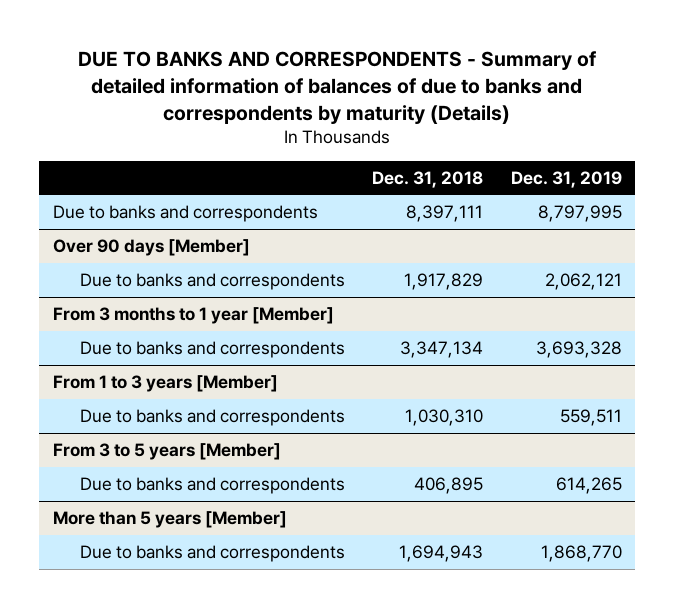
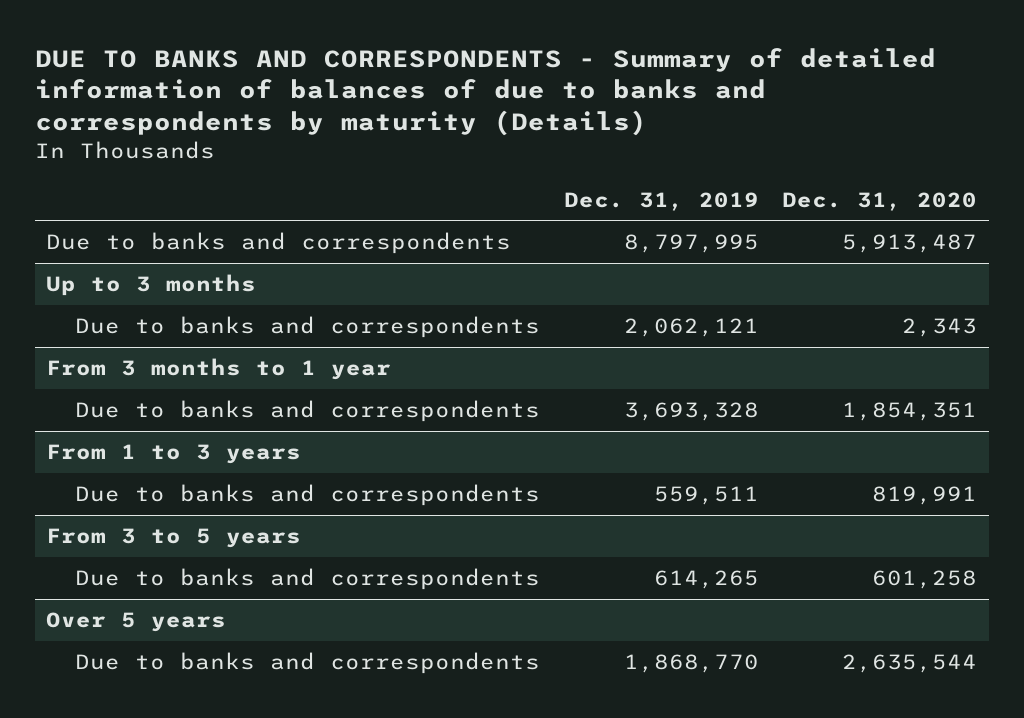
- | Dec. 31, 2018 | Dec. 31, 2019
+ | Dec. 31, 2019 | Dec. 31, 2020
- Over 90 days [Member]
+ Up to 3 months
- From 3 months to 1 year [Member]
+ From 3 months to 1 year
- From 1 to 3 years [Member]
+ From 1 to 3 years
- From 3 to 5 years [Member]
+ From 3 to 5 years
- More than 5 years [Member]
+ Over 5 years

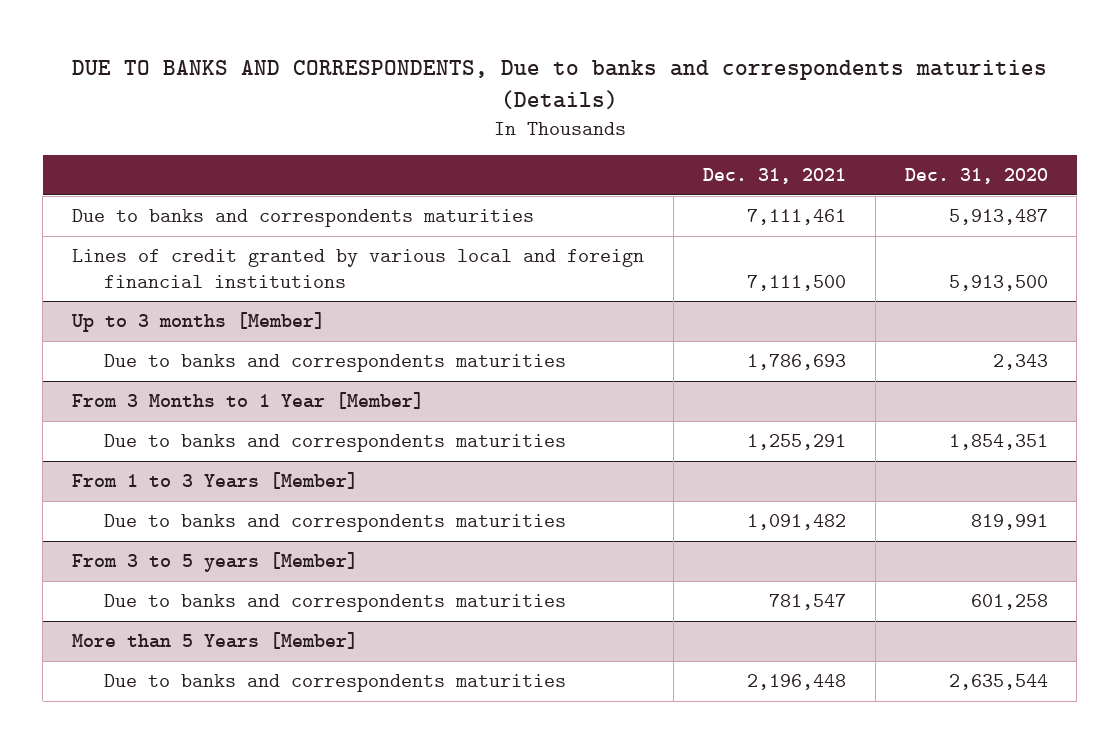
- DUE TO BANKS AND CORRESPONDENTS - Summary of detailed information of balances of due to banks and correspondents by maturity (Details)
+ DUE TO BANKS AND CORRESPONDENTS, Due to banks and correspondents maturities (Details)
- | Dec. 31, 2019 | Dec. 31, 2020
+ | Dec. 31, 2021 | Dec. 31, 2020
- Due to banks and correspondents | 8,797,995 | 5,913,487
- Up to 3 months
- Due to banks and correspondents | 2,062,121 | 2,343
- From 3 months to 1 year
- Due to banks and correspondents | 3,693,328 | 1,854,351
- From 1 to 3 years
- Due to banks and correspondents | 559,511 | 819,991
- From 3 to 5 years
- Due to banks and correspondents | 614,265 | 601,258
- Over 5 years
- Due to banks and correspondents | 1,868,770 | 2,635,544
+ Due to banks and correspondents maturities | 7,111,461 | 5,913,487
+ Lines of credit granted by various local and foreign financial institutions | 7,111,500 | 5,913,500
+ Up to 3 months [Member]
+ Due to banks and correspondents maturities | 1,786,693 | 2,343
+ From 3 Months to 1 Year [Member]
+ Due to banks and correspondents maturities | 1,255,291 | 1,854,351
+ From 1 to 3 Years [Member]
+ Due to banks and correspondents maturities | 1,091,482 | 819,991
+ From 3 to 5 years [Member]
+ Due to banks and correspondents maturities | 781,547 | 601,258
+ More than 5 Years [Member]
+ Due to banks and correspondents maturities | 2,196,448 | 2,635,544

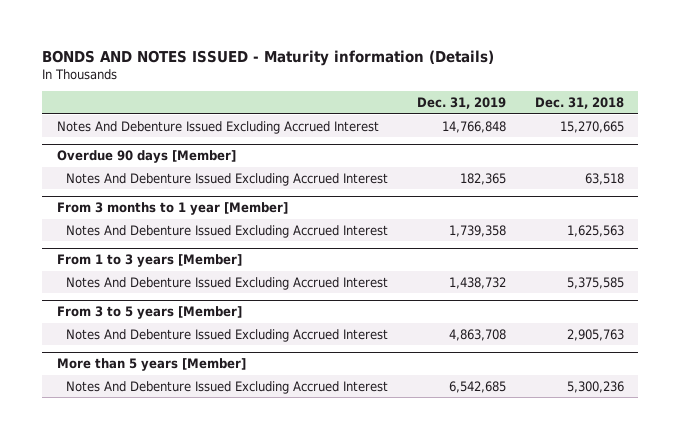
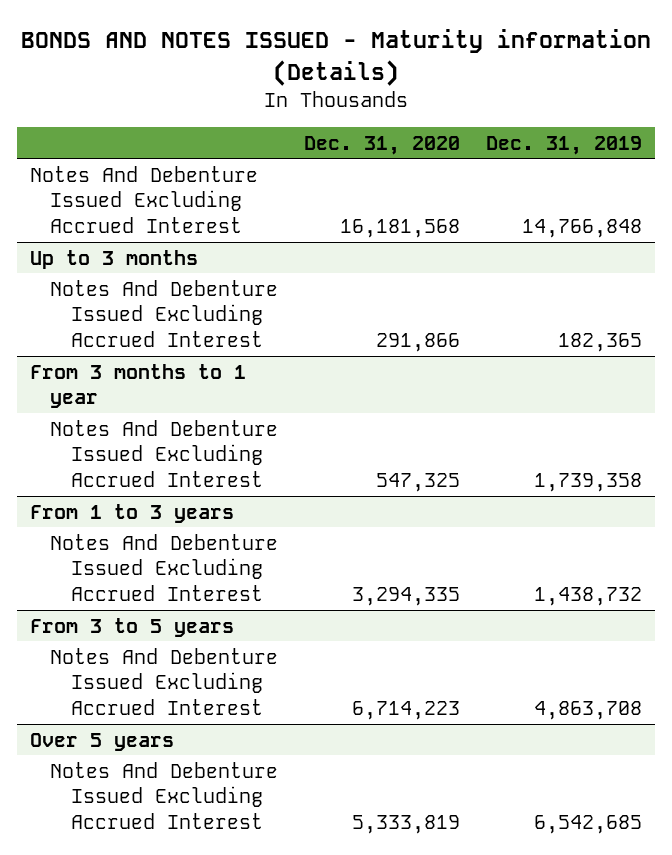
- | Dec. 31, 2019 | Dec. 31, 2018
+ | Dec. 31, 2020 | Dec. 31, 2019
- Overdue 90 days [Member]
+ Up to 3 months
- From 3 months to 1 year [Member]
+ From 3 months to 1 year
- From 1 to 3 years [Member]
+ From 1 to 3 years
- From 3 to 5 years [Member]
+ From 3 to 5 years
- More than 5 years [Member]
+ Over 5 years

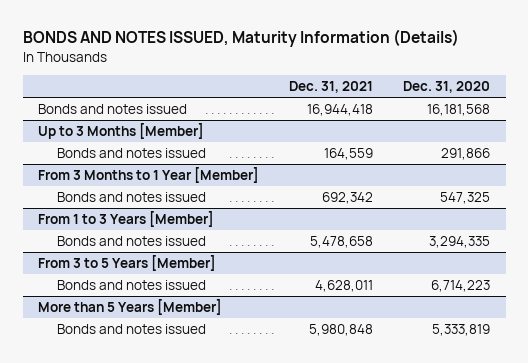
- BONDS AND NOTES ISSUED - Maturity information (Details)
+ BONDS AND NOTES ISSUED, Maturity Information (Details)
- | Dec. 31, 2020 | Dec. 31, 2019
+ | Dec. 31, 2021 | Dec. 31, 2020
- Notes And Debenture Issued Excluding Accrued Interest | 16,181,568 | 14,766,848
- Up to 3 months
- Notes And Debenture Issued Excluding Accrued Interest | 291,866 | 182,365
- From 3 months to 1 year
- Notes And Debenture Issued Excluding Accrued Interest | 547,325 | 1,739,358
- From 1 to 3 years
- Notes And Debenture Issued Excluding Accrued Interest | 3,294,335 | 1,438,732
- From 3 to 5 years
- Notes And Debenture Issued Excluding Accrued Interest | 6,714,223 | 4,863,708
- Over 5 years
- Notes And Debenture Issued Excluding Accrued Interest | 5,333,819 | 6,542,685
+ Bonds and notes issued | 16,944,418 | 16,181,568
+ Up to 3 Months [Member]
+ Bonds and notes issued | 164,559 | 291,866
+ From 3 Months to 1 Year [Member]
+ Bonds and notes issued | 692,342 | 547,325
+ From 1 to 3 Years [Member]
+ Bonds and notes issued | 5,478,658 | 3,294,335
+ From 3 to 5 Years [Member]
+ Bonds and notes issued | 4,628,011 | 6,714,223
+ More than 5 Years [Member]
+ Bonds and notes issued | 5,980,848 | 5,333,819

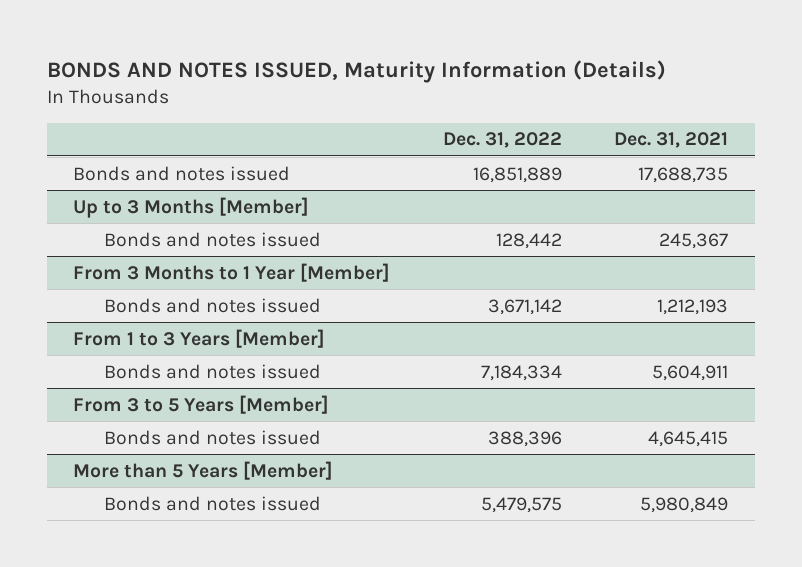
- | Dec. 31, 2021 | Dec. 31, 2020
+ | Dec. 31, 2022 | Dec. 31, 2021
- Bonds and notes issued | 16,944,418 | 16,181,568
+ Bonds and notes issued | 16,851,889 | 17,688,735
@ Up to 3 Months [Member]
- Bonds and notes issued | 164,559 | 291,866
+ Bonds and notes issued | 128,442 | 245,367
@ From 3 Months to 1 Year [Member]
- Bonds and notes issued | 692,342 | 547,325
+ Bonds and notes issued | 3,671,142 | 1,212,193
@ From 1 to 3 Years [Member]
- Bonds and notes issued | 5,478,658 | 3,294,335
+ Bonds and notes issued | 7,184,334 | 5,604,911
@ From 3 to 5 Years [Member]
- Bonds and notes issued | 4,628,011 | 6,714,223
+ Bonds and notes issued | 388,396 | 4,645,415
@ More than 5 Years [Member]
- Bonds and notes issued | 5,980,848 | 5,333,819
+ Bonds and notes issued | 5,479,575 | 5,980,849

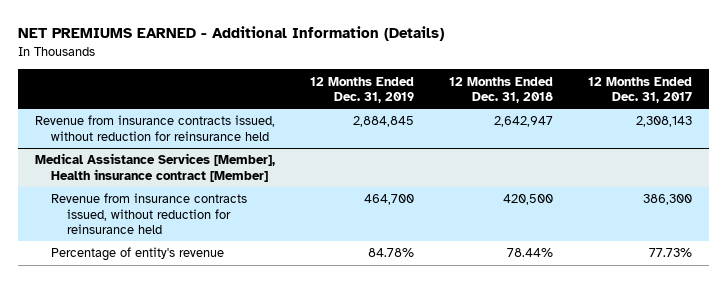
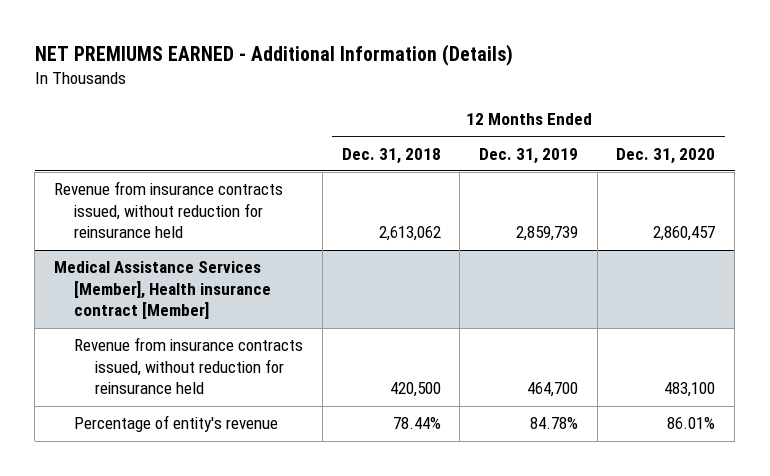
- | 12 Months Ended Dec. 31, 2019 | 12 Months Ended Dec. 31, 2018 | 12 Months Ended Dec. 31, 2017
+ | 12 Months Ended Dec. 31, 2018 | 12 Months Ended Dec. 31, 2019 | 12 Months Ended Dec. 31, 2020
- Revenue from insurance contracts issued, without reduction for reinsurance held | 2,884,845 | 2,642,947 | 2,308,143
+ Revenue from insurance contracts issued, without reduction for reinsurance held | 2,613,062 | 2,859,739 | 2,860,457

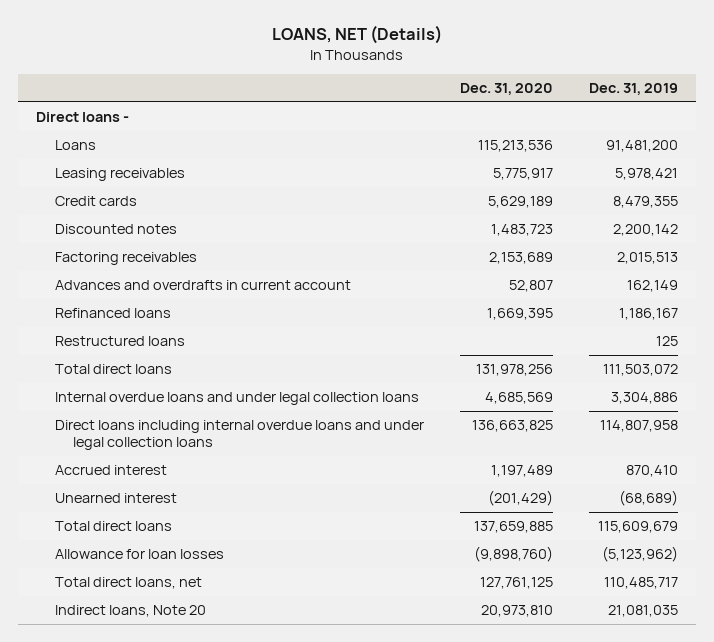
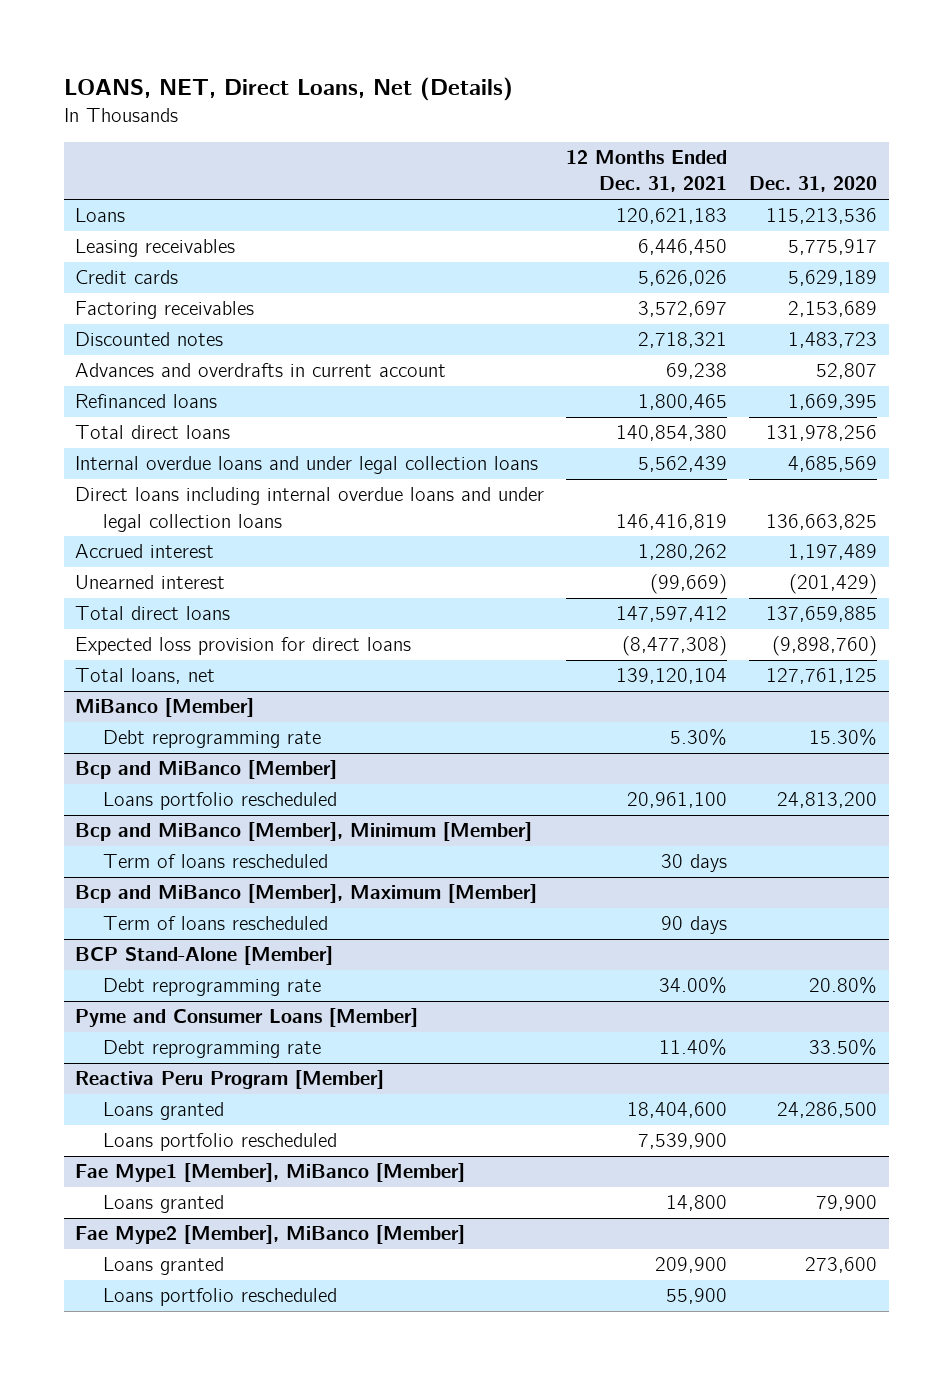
- LOANS, NET (Details)
+ LOANS, NET, Direct Loans, Net (Details)
- | Dec. 31, 2020 | Dec. 31, 2019
+ | 12 Months Ended Dec. 31, 2021 | Dec. 31, 2020
- Direct loans -
moved down: Discounted notes | 2,718,321 | 1,483,723
- Restructured loans | | 125
- Allowance for loan losses | (9,898,760) | (5,123,962)
- Total direct loans, net | 127,761,125 | 110,485,717
- Indirect loans, Note 20 | 20,973,810 | 21,081,035
+ Expected loss provision for direct loans | (8,477,308) | (9,898,760)
+ Total loans, net | 139,120,104 | 127,761,125
+ MiBanco [Member]
+ Debt reprogramming rate | 5.30% | 15.30%
+ Bcp and MiBanco [Member]
+ Loans portfolio rescheduled | 20,961,100 | 24,813,200
+ Bcp and MiBanco [Member], Minimum [Member]
+ Term of loans rescheduled | 30 days |
+ Bcp and MiBanco [Member], Maximum [Member]
+ Term of loans rescheduled | 90 days |
+ BCP Stand-Alone [Member]
+ Debt reprogramming rate | 34.00% | 20.80%
+ Pyme and Consumer Loans [Member]
+ Debt reprogramming rate | 11.40% | 33.50%
+ Reactiva Peru Program [Member]
+ Loans granted | 18,404,600 | 24,286,500
+ Loans portfolio rescheduled | 7,539,900 |
+ Fae Mype1 [Member], MiBanco [Member]
+ Loans granted | 14,800 | 79,900
+ Fae Mype2 [Member], MiBanco [Member]
+ Loans granted | 209,900 | 273,600
+ Loans portfolio rescheduled | 55,900 |

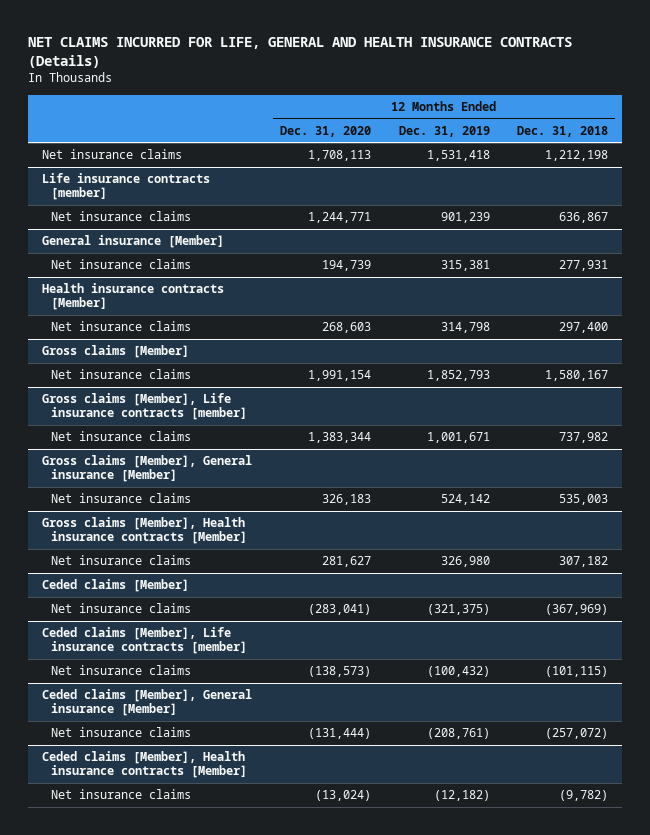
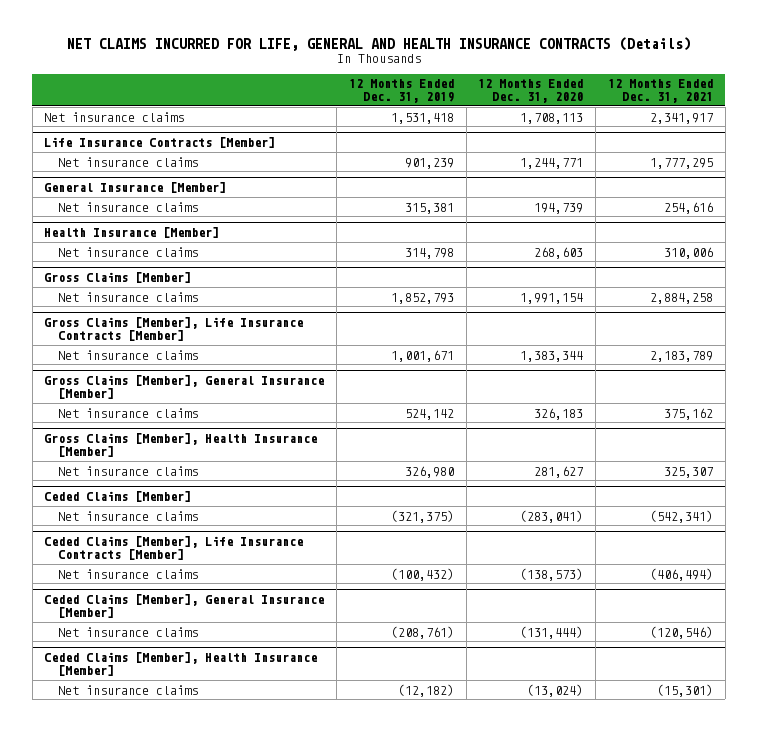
- | 12 Months Ended Dec. 31, 2020 | 12 Months Ended Dec. 31, 2019 | 12 Months Ended Dec. 31, 2018
+ | 12 Months Ended Dec. 31, 2019 | 12 Months Ended Dec. 31, 2020 | 12 Months Ended Dec. 31, 2021
- Life insurance contracts [member]
+ Life Insurance Contracts [Member]
- General insurance [Member]
+ General Insurance [Member]
- Health insurance contracts [Member]
+ Health Insurance [Member]
- Gross claims [Member]
+ Gross Claims [Member]
- Gross claims [Member], Life insurance contracts [member]
+ Gross Claims [Member], Life Insurance Contracts [Member]
- Gross claims [Member], General insurance [Member]
+ Gross Claims [Member], General Insurance [Member]
- Gross claims [Member], Health insurance contracts [Member]
+ Gross Claims [Member], Health Insurance [Member]
- Ceded claims [Member]
+ Ceded Claims [Member]
- Ceded claims [Member], Life insurance contracts [member]
+ Ceded Claims [Member], Life Insurance Contracts [Member]
- Ceded claims [Member], General insurance [Member]
+ Ceded Claims [Member], General Insurance [Member]
- Ceded claims [Member], Health insurance contracts [Member]
+ Ceded Claims [Member], Health Insurance [Member]

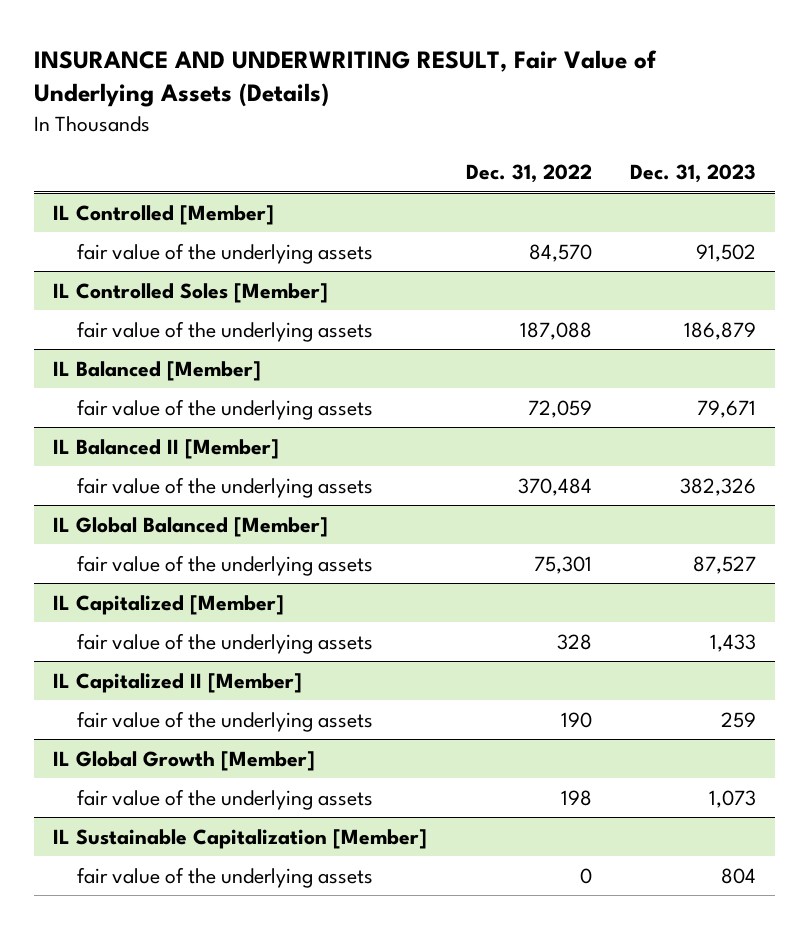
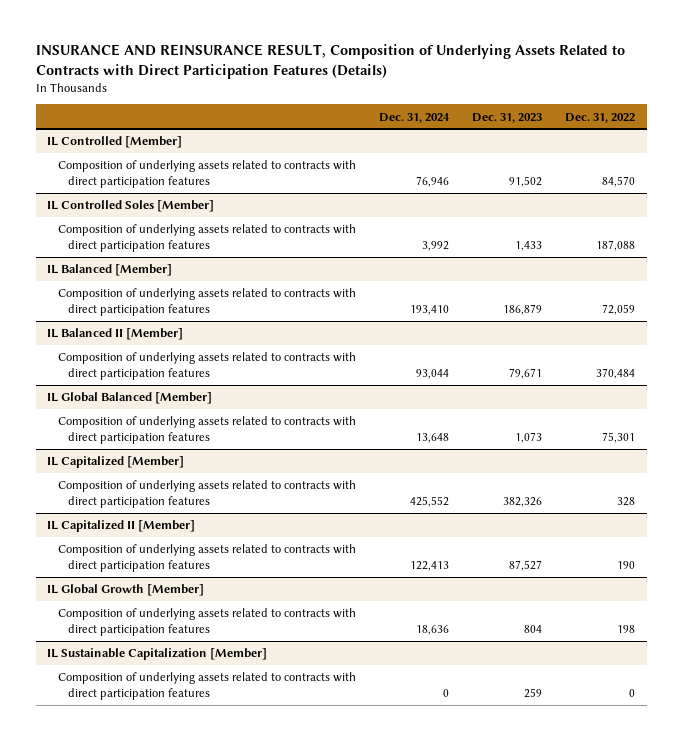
- INSURANCE AND UNDERWRITING RESULT, Fair Value of Underlying Assets (Details)
+ INSURANCE AND REINSURANCE RESULT, Composition of Underlying Assets Related to Contracts with Direct Participation Features (Details)
- | Dec. 31, 2022 | Dec. 31, 2023
+ | Dec. 31, 2024 | Dec. 31, 2023 | Dec. 31, 2022
@ IL Controlled [Member]
- fair value of the underlying assets | 84,570 | 91,502
+ Composition of underlying assets related to contracts with direct participation features | 76,946 | 91,502 | 84,570
@ IL Controlled Soles [Member]
- fair value of the underlying assets | 187,088 | 186,879
+ Composition of underlying assets related to contracts with direct participation features | 3,992 | 1,433 | 187,088
@ IL Balanced [Member]
- fair value of the underlying assets | 72,059 | 79,671
+ Composition of underlying assets related to contracts with direct participation features | 193,410 | 186,879 | 72,059
@ IL Balanced II [Member]
- fair value of the underlying assets | 370,484 | 382,326
+ Composition of underlying assets related to contracts with direct participation features | 93,044 | 79,671 | 370,484
@ IL Global Balanced [Member]
- fair value of the underlying assets | 75,301 | 87,527
+ Composition of underlying assets related to contracts with direct participation features | 13,648 | 1,073 | 75,301
@ IL Capitalized [Member]
- fair value of the underlying assets | 328 | 1,433
+ Composition of underlying assets related to contracts with direct participation features | 425,552 | 382,326 | 328
@ IL Capitalized II [Member]
- fair value of the underlying assets | 190 | 259
+ Composition of underlying assets related to contracts with direct participation features | 122,413 | 87,527 | 190
@ IL Global Growth [Member]
- fair value of the underlying assets | 198 | 1,073
+ Composition of underlying assets related to contracts with direct participation features | 18,636 | 804 | 198
@ IL Sustainable Capitalization [Member]
- fair value of the underlying assets | 0 | 804
+ Composition of underlying assets related to contracts with direct participation features | 0 | 259 | 0

